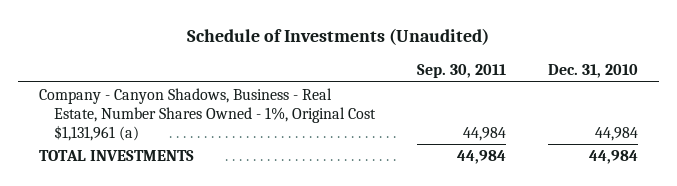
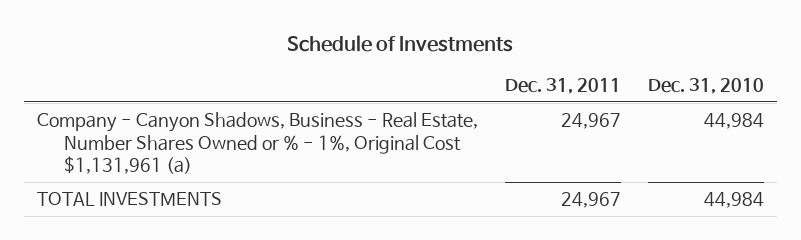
- Schedule of Investments (Unaudited)
+ Schedule of Investments
- | Sep. 30, 2011 | Dec. 31, 2010
+ | Dec. 31, 2011 | Dec. 31, 2010
- Company - Canyon Shadows, Business - Real Estate, Number Shares Owned - 1%, Original Cost $1,131,961 (a) | 44,984 | 44,984
+ Company - Canyon Shadows, Business - Real Estate, Number Shares Owned or % - 1%, Original Cost $1,131,961 (a) | 24,967 | 44,984

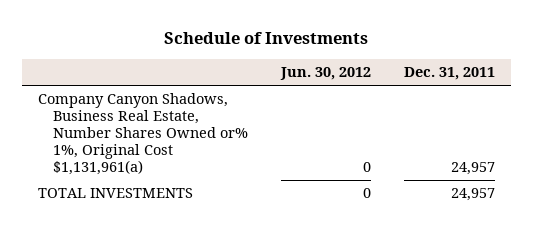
- | Dec. 31, 2011 | Dec. 31, 2010
+ | Jun. 30, 2012 | Dec. 31, 2011
- Company - Canyon Shadows, Business - Real Estate, Number Shares Owned or % - 1%, Original Cost $1,131,961 (a) | 24,967 | 44,984
- TOTAL INVESTMENTS | 24,967 | 44,984
+ Company Canyon Shadows, Business Real Estate, Number Shares Owned or% 1%, Original Cost $1,131,961(a) | 0 | 24,957
+ TOTAL INVESTMENTS | 0 | 24,957

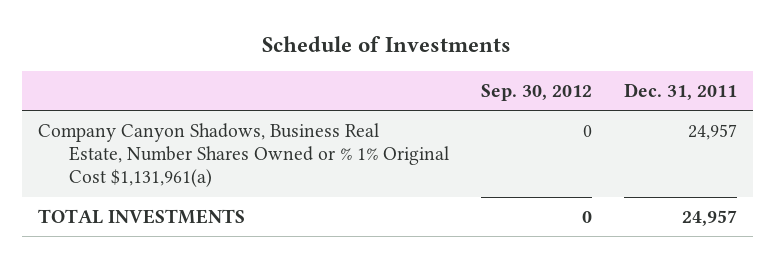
- | Jun. 30, 2012 | Dec. 31, 2011
+ | Sep. 30, 2012 | Dec. 31, 2011
- Company Canyon Shadows, Business Real Estate, Number Shares Owned or% 1%, Original Cost $1,131,961(a) | 0 | 24,957
+ Company Canyon Shadows, Business Real Estate, Number Shares Owned or % 1% Original Cost $1,131,961(a) | 0 | 24,957

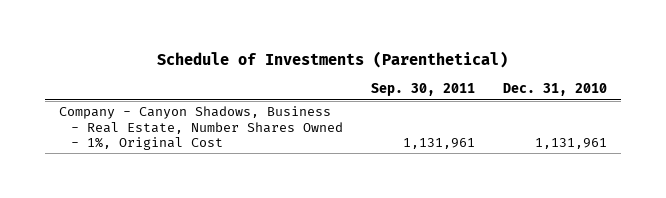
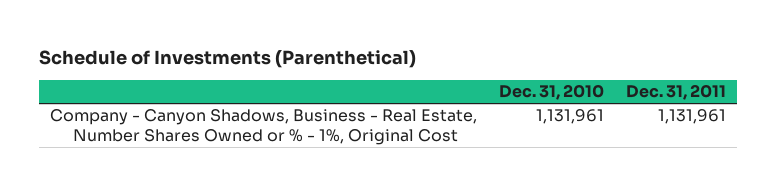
- | Sep. 30, 2011 | Dec. 31, 2010
+ | Dec. 31, 2010 | Dec. 31, 2011
- Company - Canyon Shadows, Business - Real Estate, Number Shares Owned - 1%, Original Cost | 1,131,961 | 1,131,961
+ Company - Canyon Shadows, Business - Real Estate, Number Shares Owned or % - 1%, Original Cost | 1,131,961 | 1,131,961

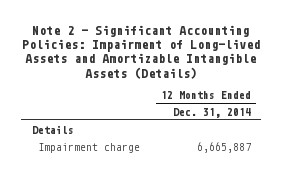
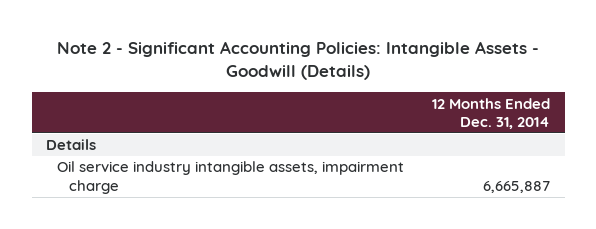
- Note 2 - Significant Accounting Policies: Impairment of Long-lived Assets and Amortizable Intangible Assets (Details)
+ Note 2 - Significant Accounting Policies: Intangible Assets - Goodwill (Details)
- Impairment charge | 6,665,887
+ Oil service industry intangible assets, impairment charge | 6,665,887

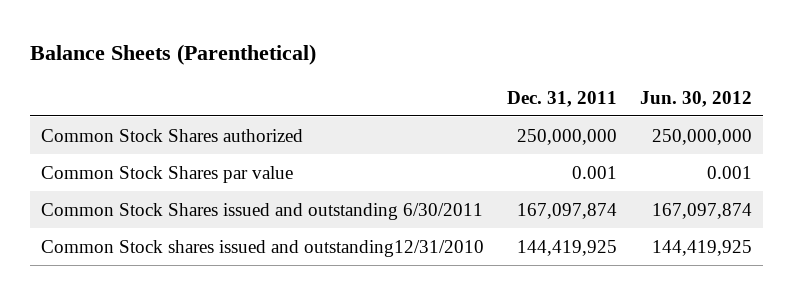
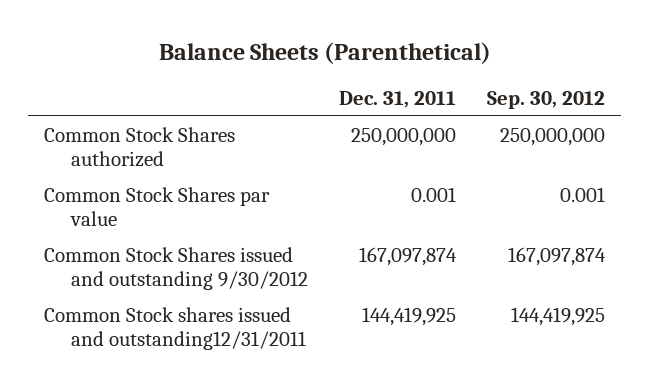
- | Dec. 31, 2011 | Jun. 30, 2012
+ | Dec. 31, 2011 | Sep. 30, 2012
- Common Stock Shares issued and outstanding 6/30/2011 | 167,097,874 | 167,097,874
- Common Stock shares issued and outstanding12/31/2010 | 144,419,925 | 144,419,925
+ Common Stock Shares issued and outstanding 9/30/2012 | 167,097,874 | 167,097,874
+ Common Stock shares issued and outstanding12/31/2011 | 144,419,925 | 144,419,925

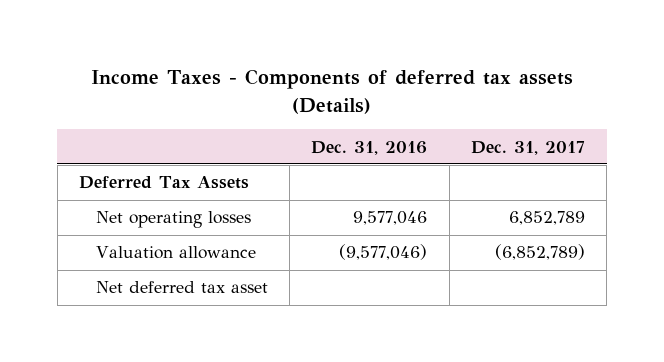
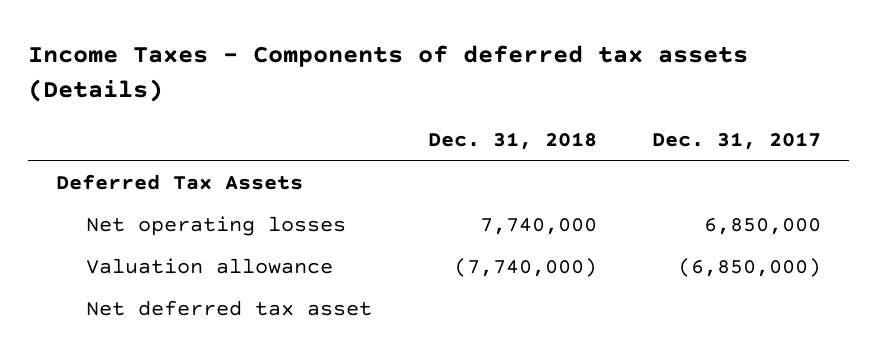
- | Dec. 31, 2016 | Dec. 31, 2017
+ | Dec. 31, 2018 | Dec. 31, 2017
- Net operating losses | 9,577,046 | 6,852,789
- Valuation allowance | (9,577,046) | (6,852,789)
+ Net operating losses | 7,740,000 | 6,850,000
+ Valuation allowance | (7,740,000) | (6,850,000)

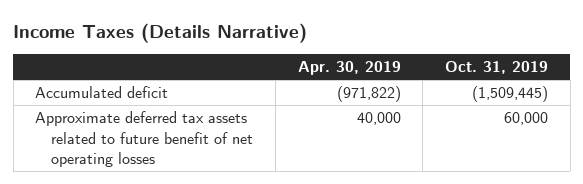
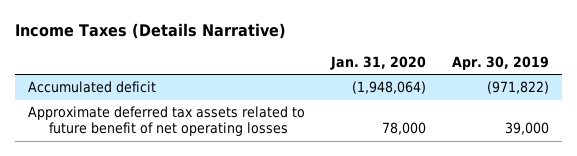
- | Apr. 30, 2019 | Oct. 31, 2019
+ | Jan. 31, 2020 | Apr. 30, 2019
- Approximate deferred tax assets related to future benefit of net operating losses | 40,000 | 60,000
+ Approximate deferred tax assets related to future benefit of net operating losses | 78,000 | 39,000

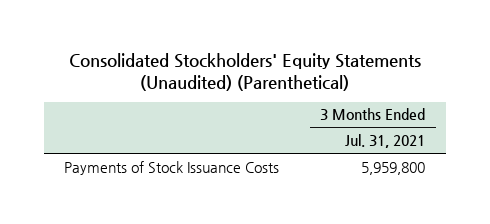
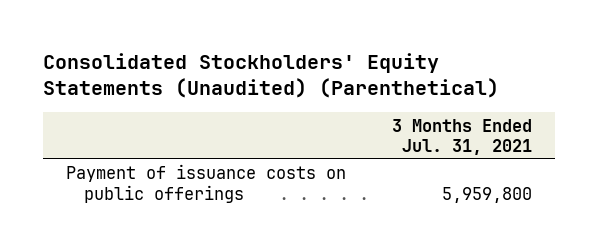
- Payments of Stock Issuance Costs | 5,959,800
+ Payment of issuance costs on public offerings | 5,959,800

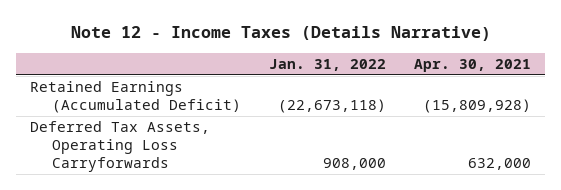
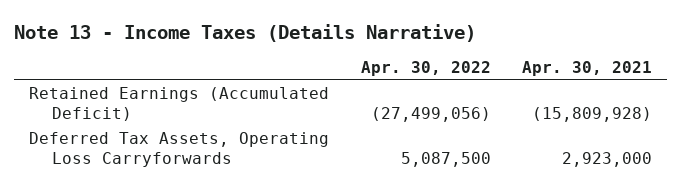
- Note 12 - Income Taxes (Details Narrative)
+ Note 13 - Income Taxes (Details Narrative)
- | Jan. 31, 2022 | Apr. 30, 2021
+ | Apr. 30, 2022 | Apr. 30, 2021
- Deferred Tax Assets, Operating Loss Carryforwards | 908,000 | 632,000
+ Deferred Tax Assets, Operating Loss Carryforwards | 5,087,500 | 2,923,000

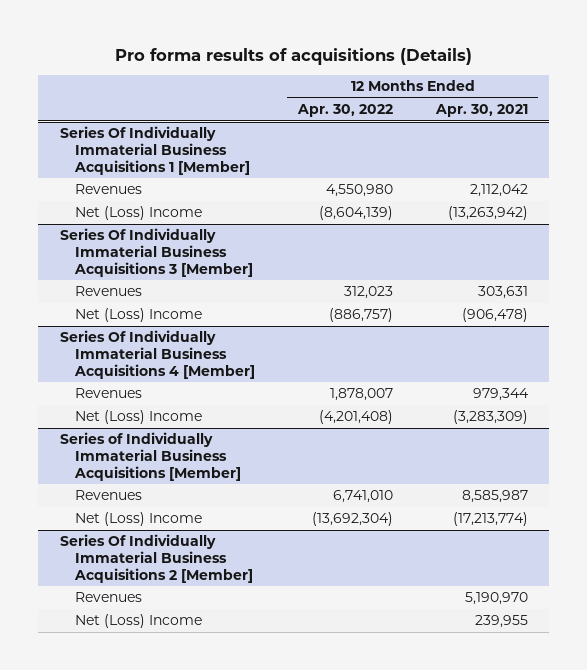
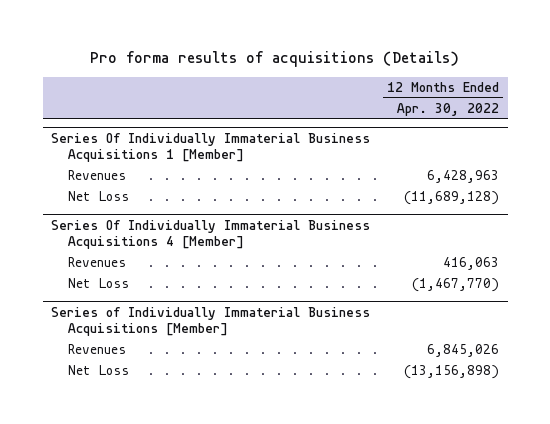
- | 12 Months Ended Apr. 30, 2022 | 12 Months Ended Apr. 30, 2021
+ | 12 Months Ended Apr. 30, 2022
@ Series Of Individually Immaterial Business Acquisitions 1 [Member]
- Revenues | 4,550,980 | 2,112,042
- Net (Loss) Income | (8,604,139) | (13,263,942)
- Series Of Individually Immaterial Business Acquisitions 3 [Member]
- Revenues | 312,023 | 303,631
- Net (Loss) Income | (886,757) | (906,478)
@ Series Of Individually Immaterial Business Acquisitions 1 [Member]
+ Revenues | 6,428,963
+ Net Loss | (11,689,128)
@ Series Of Individually Immaterial Business Acquisitions 4 [Member]
- Revenues | 1,878,007 | 979,344
- Net (Loss) Income | (4,201,408) | (3,283,309)
+ Revenues | 416,063
+ Net Loss | (1,467,770)
@ Series of Individually Immaterial Business Acquisitions [Member]
- Revenues | 6,741,010 | 8,585,987
- Net (Loss) Income | (13,692,304) | (17,213,774)
- Series Of Individually Immaterial Business Acquisitions 2 [Member]
- Revenues | | 5,190,970
- Net (Loss) Income | | 239,955
@ Series of Individually Immaterial Business Acquisitions [Member]
+ Revenues | 6,845,026
+ Net Loss | (13,156,898)

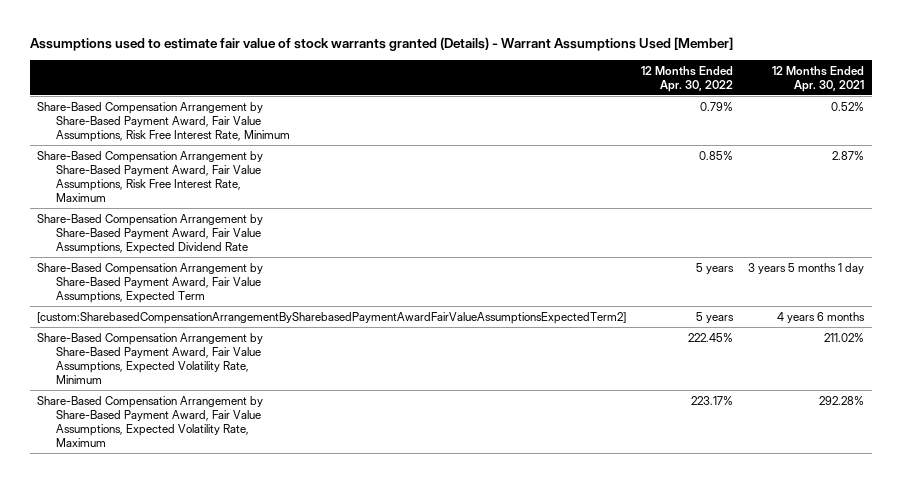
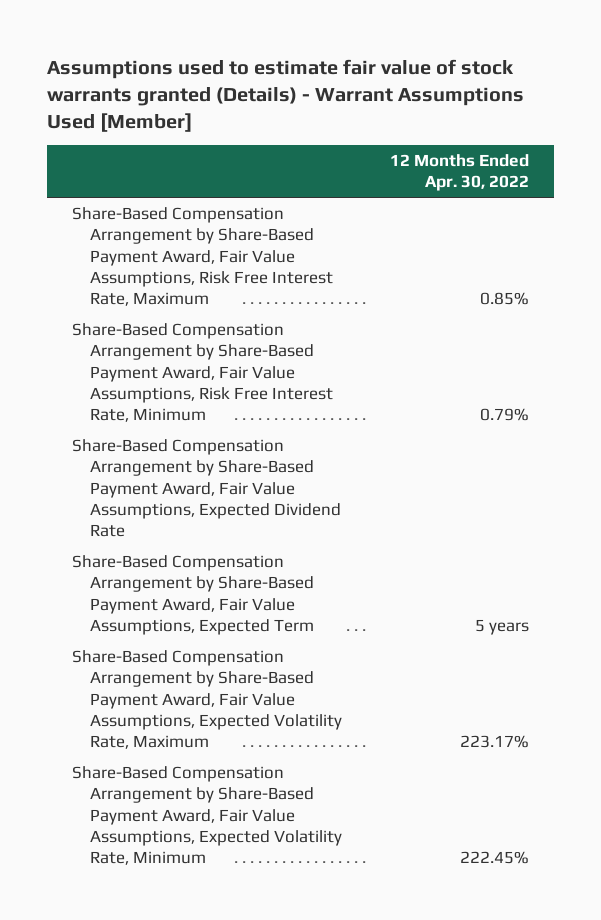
- | 12 Months Ended Apr. 30, 2022 | 12 Months Ended Apr. 30, 2021
+ | 12 Months Ended Apr. 30, 2022
moved down: Share-Based Compensation Arrangement by Share-Based Payment Award, Fair Value Assumptions, Risk Free Interest Rate, Minimum | 0.79%
- [custom:SharebasedCompensationArrangementBySharebasedPaymentAwardFairValueAssumptionsExpectedTerm2] | 5 years | 4 years 6 months
moved down: Share-Based Compensation Arrangement by Share-Based Payment Award, Fair Value Assumptions, Expected Volatility Rate, Minimum | 222.45%

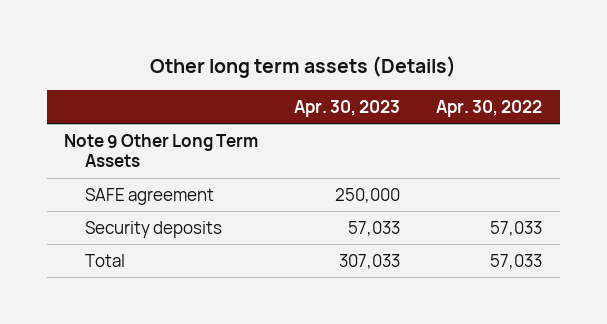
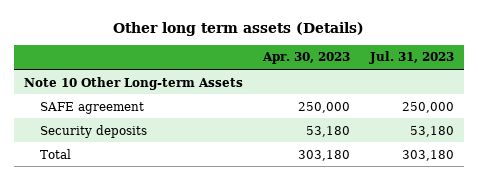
- | Apr. 30, 2023 | Apr. 30, 2022
+ | Apr. 30, 2023 | Jul. 31, 2023
- Note 9 Other Long Term Assets
+ Note 10 Other Long-term Assets
- Security deposits | 57,033 | 57,033
- Total | 307,033 | 57,033
+ Security deposits | 53,180 | 53,180
+ Total | 303,180 | 303,180

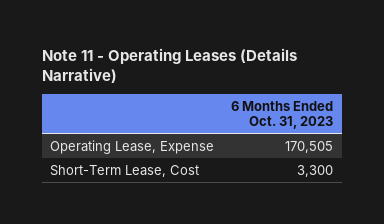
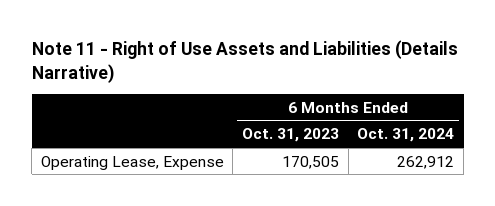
- Note 11 - Operating Leases (Details Narrative)
+ Note 11 - Right of Use Assets and Liabilities (Details Narrative)
- | 6 Months Ended Oct. 31, 2023
+ | 6 Months Ended Oct. 31, 2023 | 6 Months Ended Oct. 31, 2024
- Short-Term Lease, Cost | 3,300

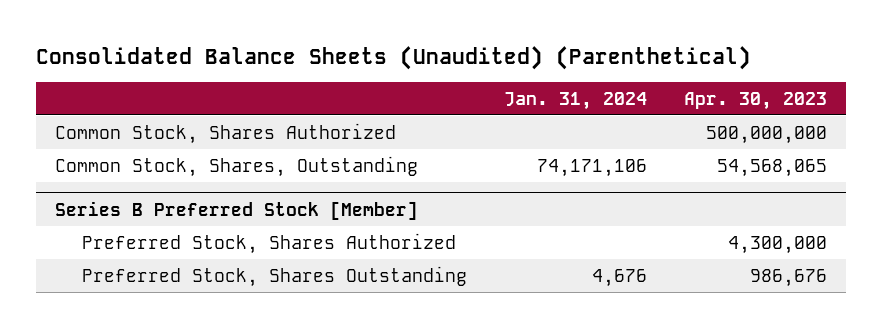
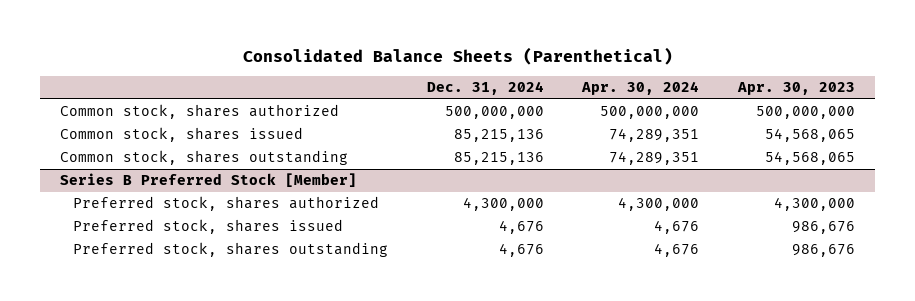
- Consolidated Balance Sheets (Unaudited) (Parenthetical)
+ Consolidated Balance Sheets (Parenthetical)
- | Jan. 31, 2024 | Apr. 30, 2023
+ | Dec. 31, 2024 | Apr. 30, 2024 | Apr. 30, 2023
- Common Stock, Shares Authorized | | 500,000,000
- Common Stock, Shares, Outstanding | 74,171,106 | 54,568,065
+ Common stock, shares authorized | 500,000,000 | 500,000,000 | 500,000,000
+ Common stock, shares issued | 85,215,136 | 74,289,351 | 54,568,065
+ Common stock, shares outstanding | 85,215,136 | 74,289,351 | 54,568,065
@ Series B Preferred Stock [Member]
- Preferred Stock, Shares Authorized | | 4,300,000
- Preferred Stock, Shares Outstanding | 4,676 | 986,676
+ Preferred stock, shares authorized | 4,300,000 | 4,300,000 | 4,300,000
+ Preferred stock, shares issued | 4,676 | 4,676 | 986,676
+ Preferred stock, shares outstanding | 4,676 | 4,676 | 986,676

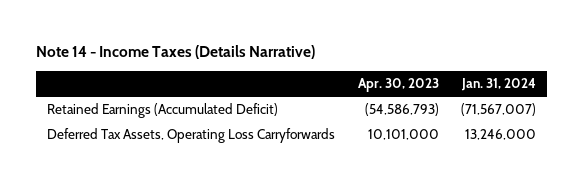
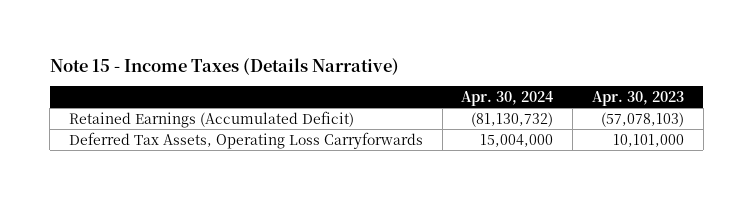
- Note 14 - Income Taxes (Details Narrative)
+ Note 15 - Income Taxes (Details Narrative)
- | Apr. 30, 2023 | Jan. 31, 2024
+ | Apr. 30, 2024 | Apr. 30, 2023
- Retained Earnings (Accumulated Deficit) | (54,586,793) | (71,567,007)
+ Retained Earnings (Accumulated Deficit) | (81,130,732) | (57,078,103)

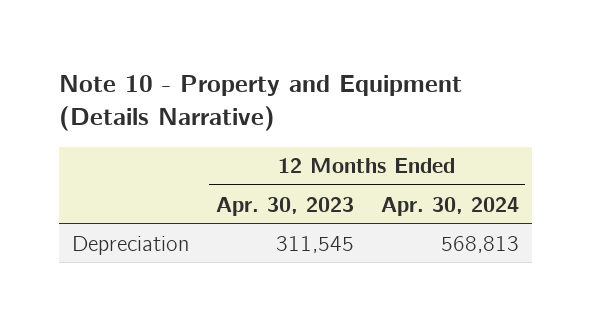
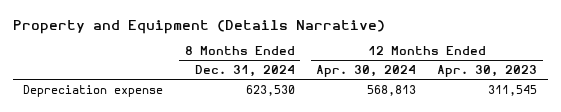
- Note 10 - Property and Equipment (Details Narrative)
+ Property and Equipment (Details Narrative)
- | 12 Months Ended Apr. 30, 2023 | 12 Months Ended Apr. 30, 2024
+ | 8 Months Ended Dec. 31, 2024 | 12 Months Ended Apr. 30, 2024 | 12 Months Ended Apr. 30, 2023
- Depreciation | 311,545 | 568,813
+ Depreciation expense | 623,530 | 568,813 | 311,545

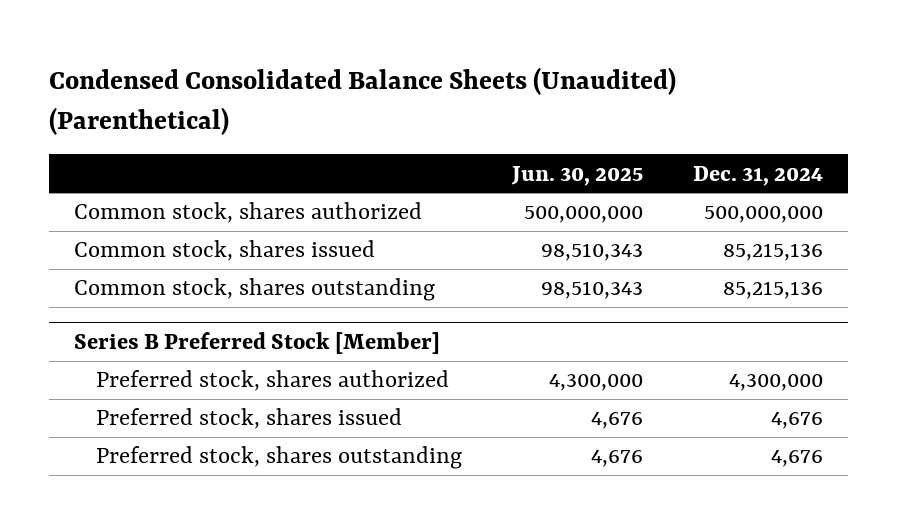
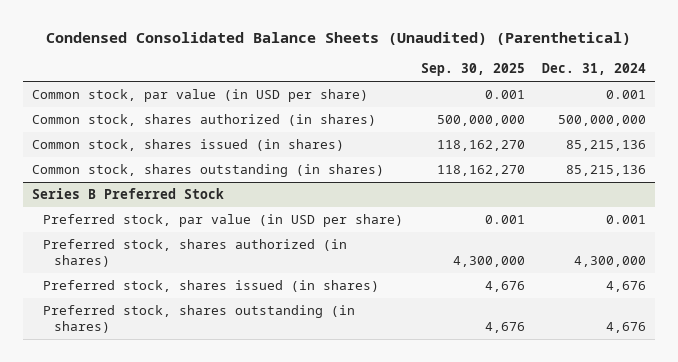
- | Jun. 30, 2025 | Dec. 31, 2024
+ | Sep. 30, 2025 | Dec. 31, 2024
- Common stock, shares authorized | 500,000,000 | 500,000,000
- Common stock, shares issued | 98,510,343 | 85,215,136
- Common stock, shares outstanding | 98,510,343 | 85,215,136
- Series B Preferred Stock [Member]
- Preferred stock, shares authorized | 4,300,000 | 4,300,000
- Preferred stock, shares issued | 4,676 | 4,676
- Preferred stock, shares outstanding | 4,676 | 4,676
+ Common stock, par value (in USD per share) | 0.001 | 0.001
+ Common stock, shares authorized (in shares) | 500,000,000 | 500,000,000
+ Common stock, shares issued (in shares) | 118,162,270 | 85,215,136
+ Common stock, shares outstanding (in shares) | 118,162,270 | 85,215,136
+ Series B Preferred Stock
+ Preferred stock, par value (in USD per share) | 0.001 | 0.001
+ Preferred stock, shares authorized (in shares) | 4,300,000 | 4,300,000
+ Preferred stock, shares issued (in shares) | 4,676 | 4,676
+ Preferred stock, shares outstanding (in shares) | 4,676 | 4,676

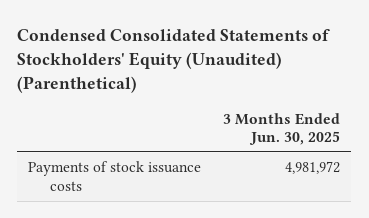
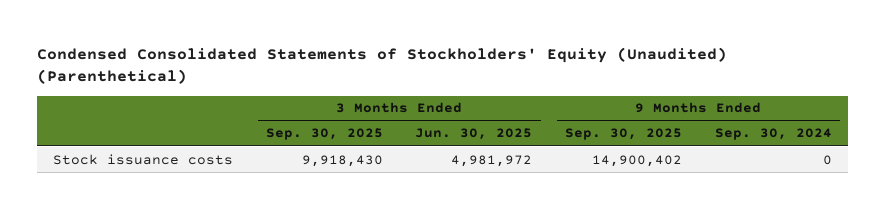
- | 3 Months Ended Jun. 30, 2025
+ | 3 Months Ended Sep. 30, 2025 | 3 Months Ended Jun. 30, 2025 | 9 Months Ended Sep. 30, 2025 | 9 Months Ended Sep. 30, 2024
- Payments of stock issuance costs | 4,981,972
+ Stock issuance costs | 9,918,430 | 4,981,972 | 14,900,402 | 0

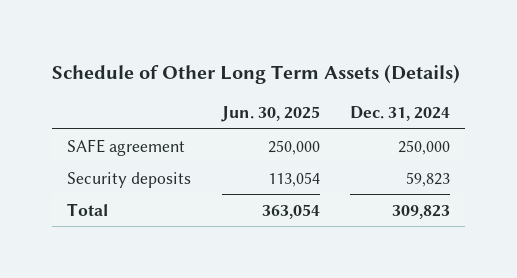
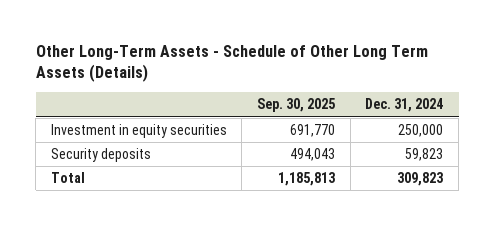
- Schedule of Other Long Term Assets (Details)
+ Other Long-Term Assets - Schedule of Other Long Term Assets (Details)
- | Jun. 30, 2025 | Dec. 31, 2024
+ | Sep. 30, 2025 | Dec. 31, 2024
- SAFE agreement | 250,000 | 250,000
+ Investment in equity securities | 691,770 | 250,000

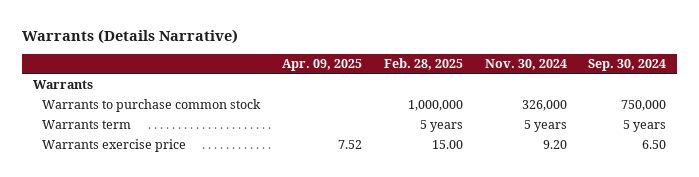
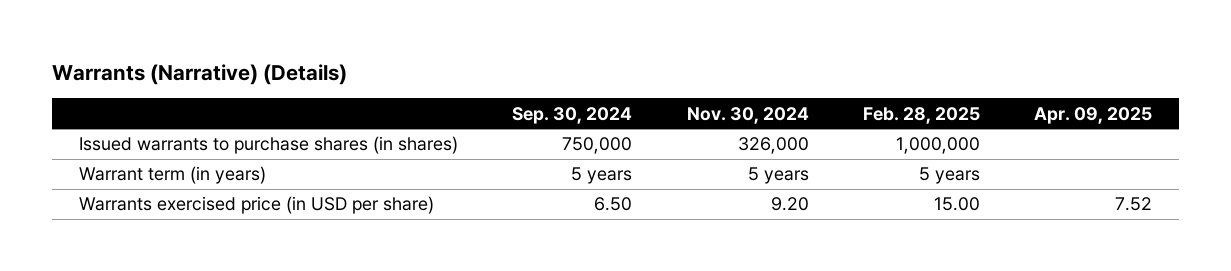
- Warrants (Details Narrative)
+ Warrants (Narrative) (Details)
- | Apr. 09, 2025 | Feb. 28, 2025 | Nov. 30, 2024 | Sep. 30, 2024
+ | Sep. 30, 2024 | Nov. 30, 2024 | Feb. 28, 2025 | Apr. 09, 2025
- Warrants
- Warrants to purchase common stock | | 1,000,000 | 326,000 | 750,000
- Warrants term | | 5 years | 5 years | 5 years
- Warrants exercise price | 7.52 | 15.00 | 9.20 | 6.50
+ Issued warrants to purchase shares (in shares) | 750,000 | 326,000 | 1,000,000 |
+ Warrant term (in years) | 5 years | 5 years | 5 years |
+ Warrants exercised price (in USD per share) | 6.50 | 9.20 | 15.00 | 7.52

